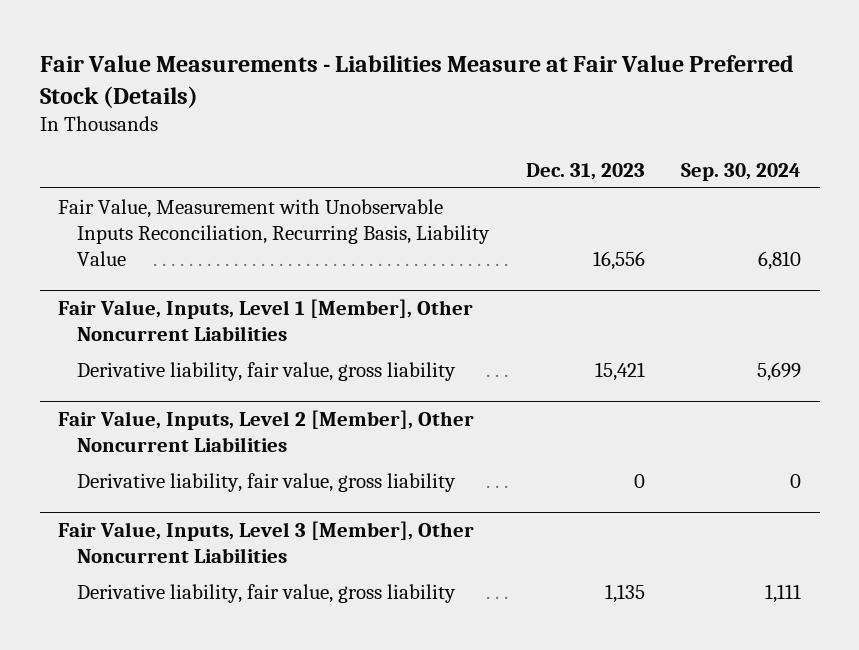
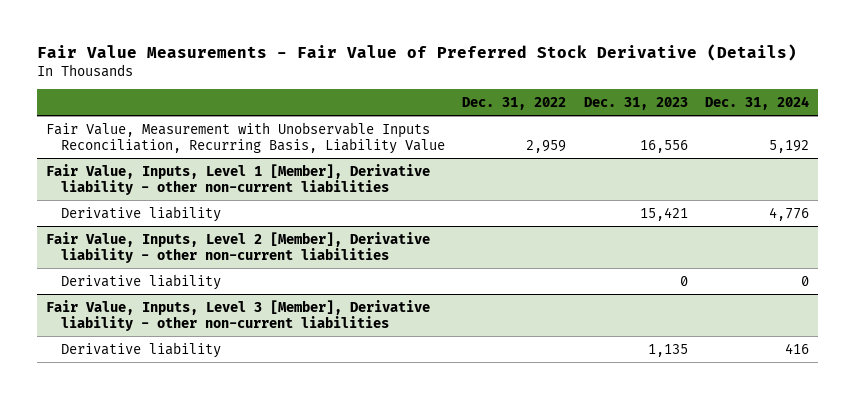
- Fair Value Measurements - Liabilities Measure at Fair Value Preferred Stock (Details)
+ Fair Value Measurements - Fair Value of Preferred Stock Derivative (Details)
- | Dec. 31, 2023 | Sep. 30, 2024
+ | Dec. 31, 2022 | Dec. 31, 2023 | Dec. 31, 2024
- Fair Value, Inputs, Level 1 [Member], Other Noncurrent Liabilities
- Derivative liability, fair value, gross liability | 15,421 | 5,699
- Fair Value, Inputs, Level 2 [Member], Other Noncurrent Liabilities
- Derivative liability, fair value, gross liability | 0 | 0
- Fair Value, Inputs, Level 3 [Member], Other Noncurrent Liabilities
- Derivative liability, fair value, gross liability | 1,135 | 1,111
+ Fair Value, Inputs, Level 1 [Member], Derivative liability - other non-current liabilities
+ Derivative liability | | 15,421 | 4,776
+ Fair Value, Inputs, Level 2 [Member], Derivative liability - other non-current liabilities
+ Derivative liability | | 0 | 0
+ Fair Value, Inputs, Level 3 [Member], Derivative liability - other non-current liabilities
+ Derivative liability | | 1,135 | 416

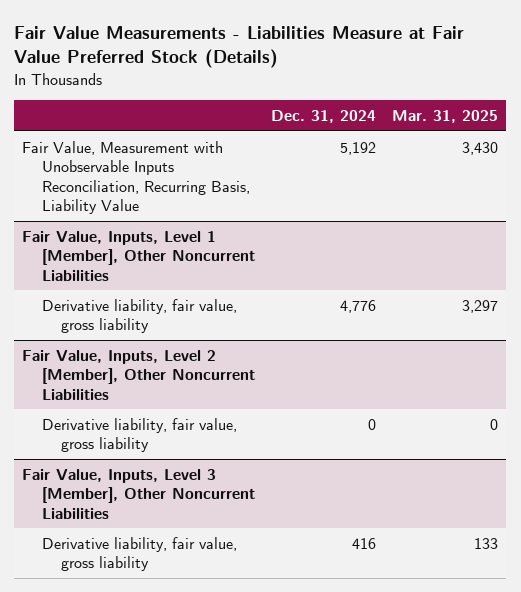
- Fair Value Measurements - Fair Value of Preferred Stock Derivative (Details)
+ Fair Value Measurements - Liabilities Measure at Fair Value Preferred Stock (Details)
- | Dec. 31, 2022 | Dec. 31, 2023 | Dec. 31, 2024
+ | Dec. 31, 2024 | Mar. 31, 2025
- Fair Value, Inputs, Level 1 [Member], Derivative liability - other non-current liabilities
- Derivative liability | | 15,421 | 4,776
- Fair Value, Inputs, Level 2 [Member], Derivative liability - other non-current liabilities
- Derivative liability | | 0 | 0
- Fair Value, Inputs, Level 3 [Member], Derivative liability - other non-current liabilities
- Derivative liability | | 1,135 | 416
+ Fair Value, Inputs, Level 1 [Member], Other Noncurrent Liabilities
+ Derivative liability, fair value, gross liability | 4,776 | 3,297
+ Fair Value, Inputs, Level 2 [Member], Other Noncurrent Liabilities
+ Derivative liability, fair value, gross liability | 0 | 0
+ Fair Value, Inputs, Level 3 [Member], Other Noncurrent Liabilities
+ Derivative liability, fair value, gross liability | 416 | 133

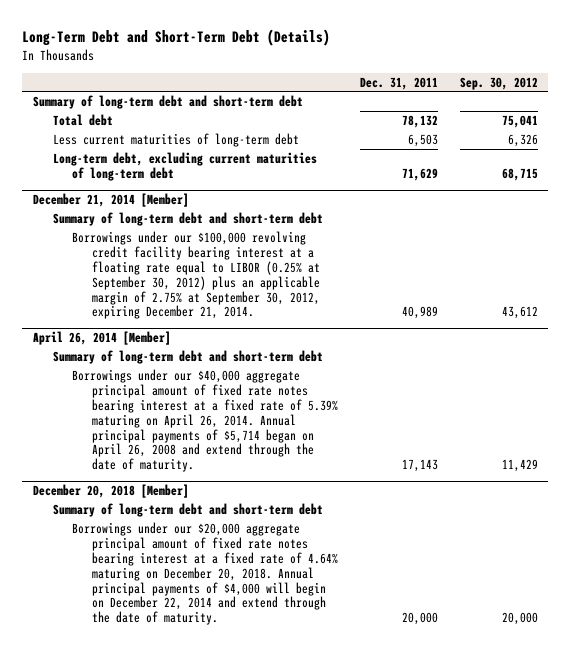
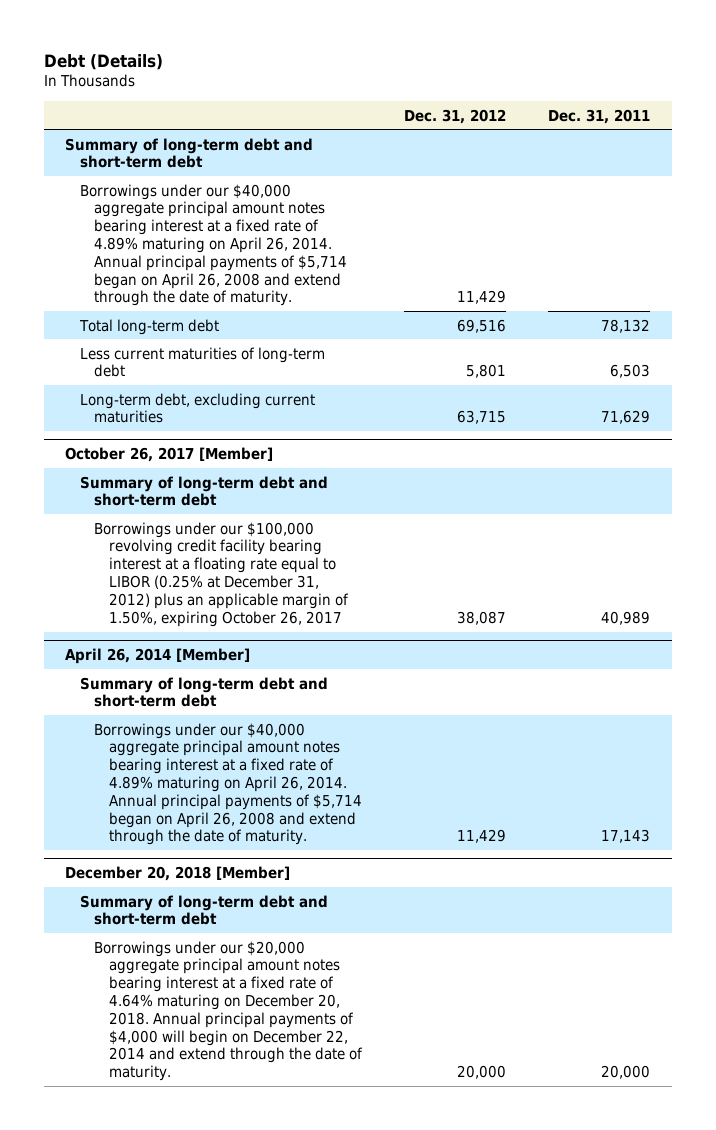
- Long-Term Debt and Short-Term Debt (Details)
+ Debt (Details)
- | Dec. 31, 2011 | Sep. 30, 2012
+ | Dec. 31, 2012 | Dec. 31, 2011
- Total debt | 78,132 | 75,041
+ Borrowings under our $40,000 aggregate principal amount notes bearing interest at a fixed rate of 4.89% maturing on April 26, 2014. Annual principal payments of $5,714 began on April 26, 2008 and extend through the date of maturity. | 11,429 |
+ Total long-term debt | 69,516 | 78,132
- Long-term debt, excluding current maturities of long-term debt | 71,629 | 68,715
- December 21, 2014 [Member]
+ Long-term debt, excluding current maturities | 63,715 | 71,629
+ October 26, 2017 [Member]
- Borrowings under our $100,000 revolving credit facility bearing interest at a floating rate equal to LIBOR (0.25% at September 30, 2012) plus an applicable margin of 2.75% at September 30, 2012, expiring December 21, 2014. | 40,989 | 43,612
+ Borrowings under our $100,000 revolving credit facility bearing interest at a floating rate equal to LIBOR (0.25% at December 31, 2012) plus an applicable margin of 1.50%, expiring October 26, 2017 | 38,087 | 40,989
@ April 26, 2014 [Member]
- Borrowings under our $40,000 aggregate principal amount of fixed rate notes bearing interest at a fixed rate of 5.39% maturing on April 26, 2014. Annual principal payments of $5,714 began on April 26, 2008 and extend through the date of maturity. | 17,143 | 11,429
+ Borrowings under our $40,000 aggregate principal amount notes bearing interest at a fixed rate of 4.89% maturing on April 26, 2014. Annual principal payments of $5,714 began on April 26, 2008 and extend through the date of maturity. | 11,429 | 17,143
@ December 20, 2018 [Member]
- Borrowings under our $20,000 aggregate principal amount of fixed rate notes bearing interest at a fixed rate of 4.64% maturing on December 20, 2018. Annual principal payments of $4,000 will begin on December 22, 2014 and extend through the date of maturity. | 20,000 | 20,000
+ Borrowings under our $20,000 aggregate principal amount notes bearing interest at a fixed rate of 4.64% maturing on December 20, 2018. Annual principal payments of $4,000 will begin on December 22, 2014 and extend through the date of maturity. | 20,000 | 20,000

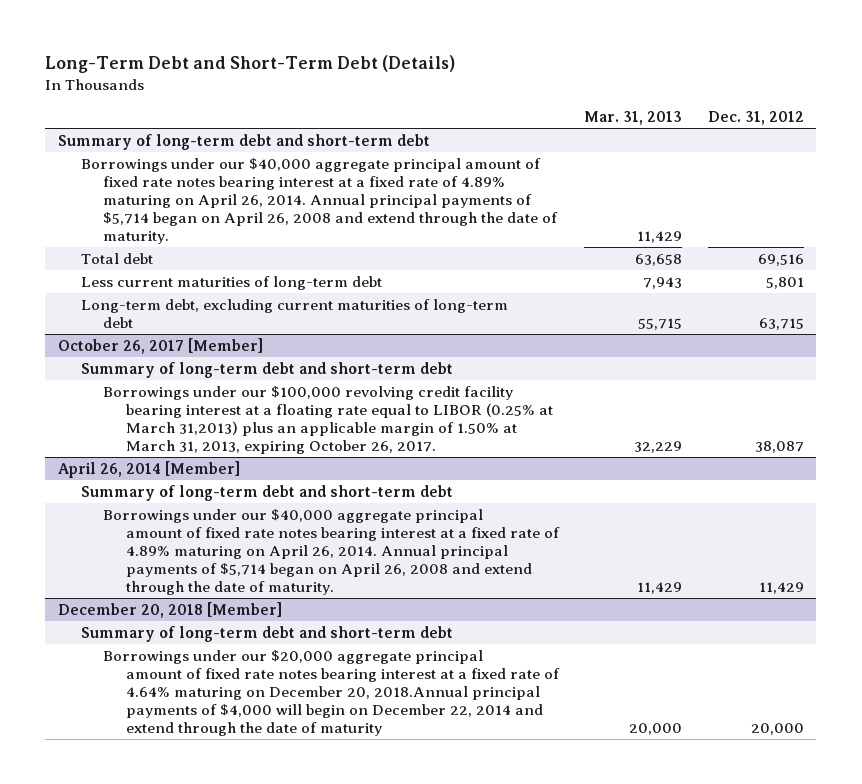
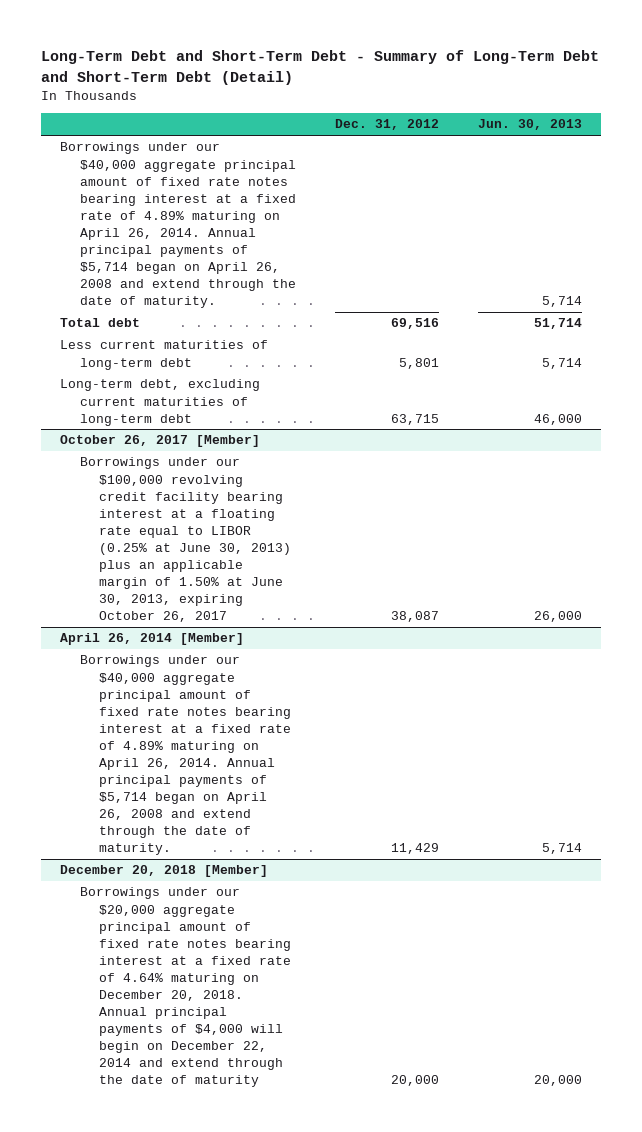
- Long-Term Debt and Short-Term Debt (Details)
+ Long-Term Debt and Short-Term Debt - Summary of Long-Term Debt and Short-Term Debt (Detail)
- | Mar. 31, 2013 | Dec. 31, 2012
+ | Dec. 31, 2012 | Jun. 30, 2013
- Summary of long-term debt and short-term debt
@ October 26, 2017 [Member]
- Summary of long-term debt and short-term debt
- Borrowings under our $100,000 revolving credit facility bearing interest at a floating rate equal to LIBOR (0.25% at March 31,2013) plus an applicable margin of 1.50% at March 31, 2013, expiring October 26, 2017. | 32,229 | 38,087
+ Borrowings under our $100,000 revolving credit facility bearing interest at a floating rate equal to LIBOR (0.25% at June 30, 2013) plus an applicable margin of 1.50% at June 30, 2013, expiring October 26, 2017 | 38,087 | 26,000
@ April 26, 2014 [Member]
- Summary of long-term debt and short-term debt
@ December 20, 2018 [Member]
- Summary of long-term debt and short-term debt
- Borrowings under our $20,000 aggregate principal amount of fixed rate notes bearing interest at a fixed rate of 4.64% maturing on December 20, 2018.Annual principal payments of $4,000 will begin on December 22, 2014 and extend through the date of maturity | 20,000 | 20,000
+ Borrowings under our $20,000 aggregate principal amount of fixed rate notes bearing interest at a fixed rate of 4.64% maturing on December 20, 2018. Annual principal payments of $4,000 will begin on December 22, 2014 and extend through the date of maturity | 20,000 | 20,000

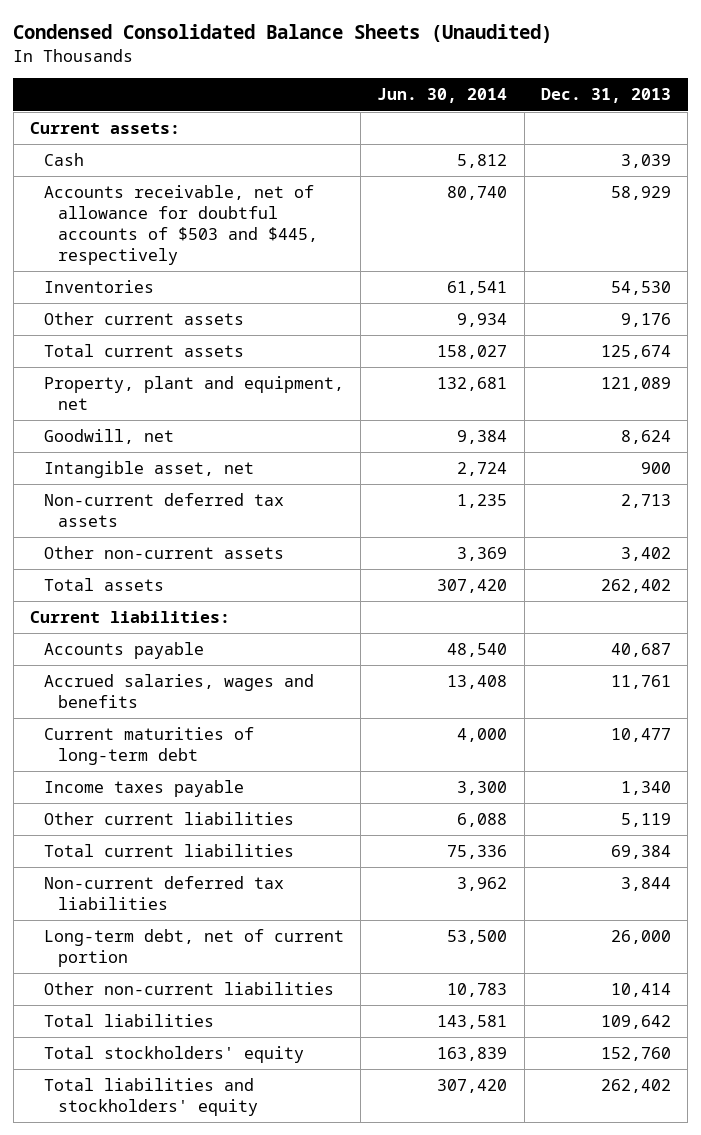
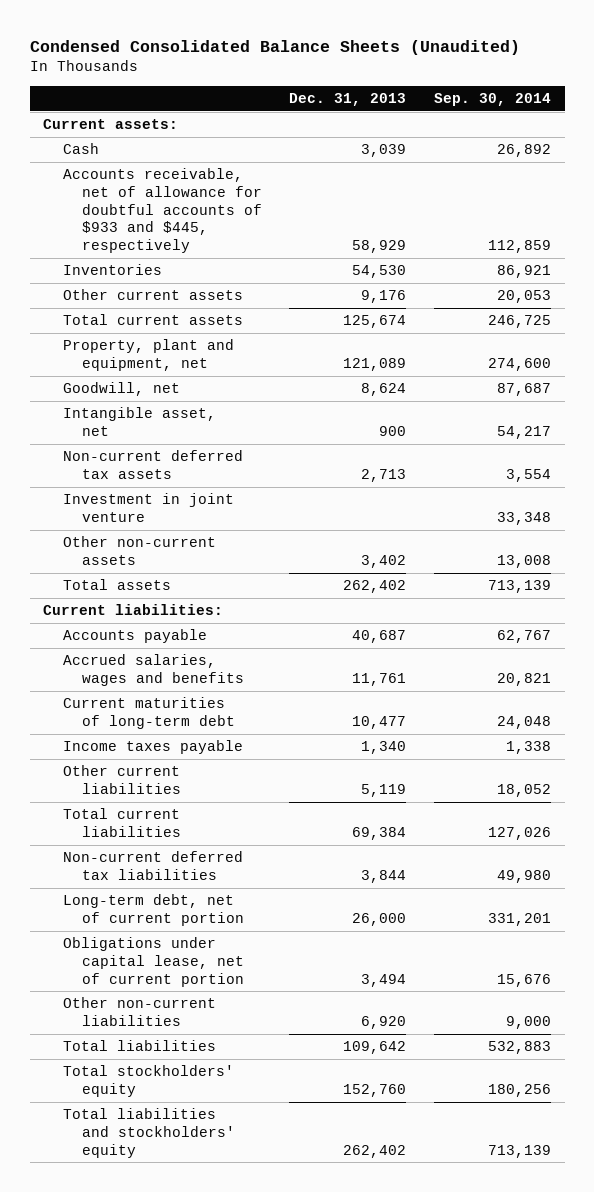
- | Jun. 30, 2014 | Dec. 31, 2013
+ | Dec. 31, 2013 | Sep. 30, 2014
- Accounts receivable, net of allowance for doubtful accounts of $503 and $445, respectively | 80,740 | 58,929
+ Accounts receivable, net of allowance for doubtful accounts of $933 and $445, respectively | 58,929 | 112,859
+ Investment in joint venture | | 33,348
- Other non-current liabilities | 10,783 | 10,414
+ Obligations under capital lease, net of current portion | 3,494 | 15,676
+ Other non-current liabilities | 6,920 | 9,000

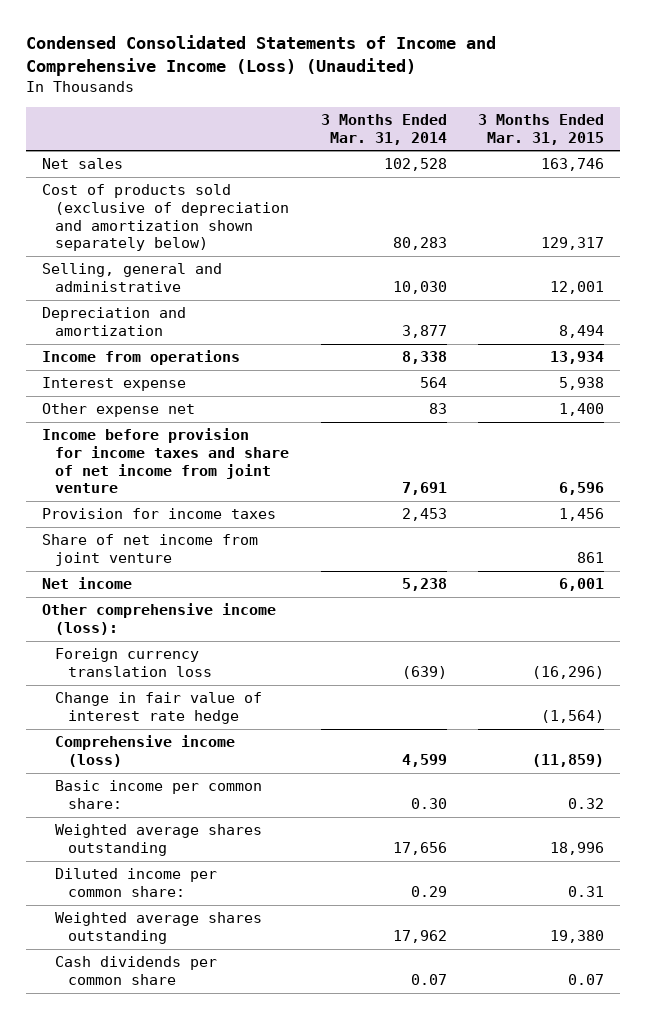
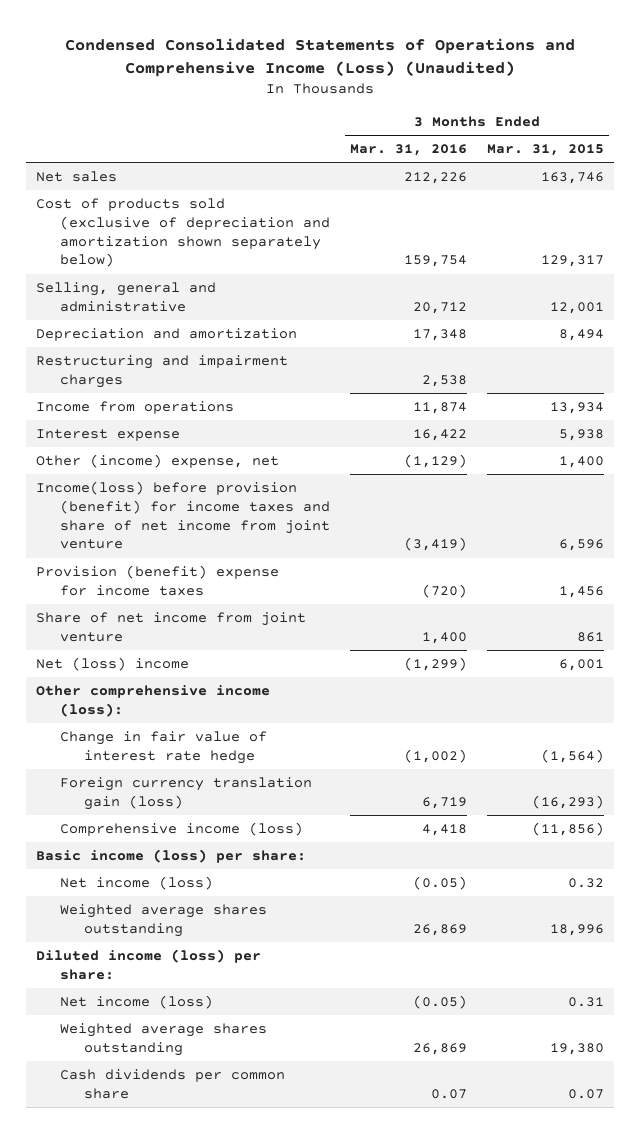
- Condensed Consolidated Statements of Income and Comprehensive Income (Loss) (Unaudited)
+ Condensed Consolidated Statements of Operations and Comprehensive Income (Loss) (Unaudited)
- | 3 Months Ended Mar. 31, 2014 | 3 Months Ended Mar. 31, 2015
+ | 3 Months Ended Mar. 31, 2016 | 3 Months Ended Mar. 31, 2015
+ Restructuring and impairment charges | 2,538 |
- Other expense net | 83 | 1,400
- Income before provision for income taxes and share of net income from joint venture | 7,691 | 6,596
- Provision for income taxes | 2,453 | 1,456
+ Other (income) expense, net | (1,129) | 1,400
+ Income(loss) before provision (benefit) for income taxes and share of net income from joint venture | (3,419) | 6,596
+ Provision (benefit) expense for income taxes | (720) | 1,456
- Net income | 5,238 | 6,001
+ Net (loss) income | (1,299) | 6,001
- Foreign currency translation loss | (639) | (16,296)
- Comprehensive income (loss) | 4,599 | (11,859)
- Basic income per common share: | 0.30 | 0.32
+ Foreign currency translation gain (loss) | 6,719 | (16,293)
+ Comprehensive income (loss) | 4,418 | (11,856)
+ Basic income (loss) per share:
+ Net income (loss) | (0.05) | 0.32
- Diluted income per common share: | 0.29 | 0.31
+ Diluted income (loss) per share:
+ Net income (loss) | (0.05) | 0.31

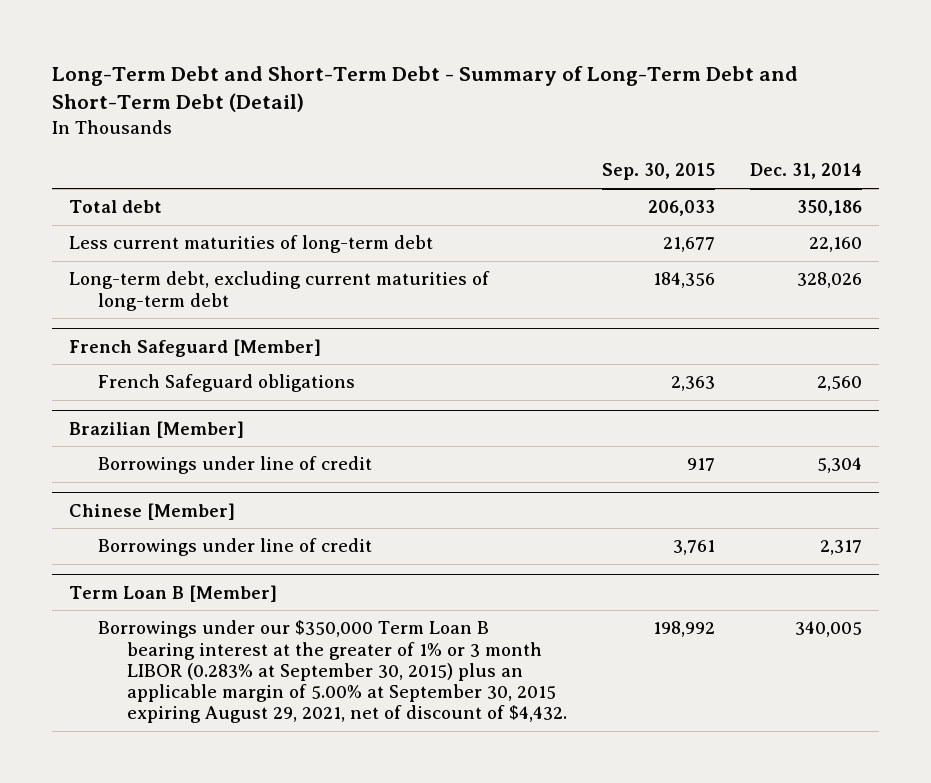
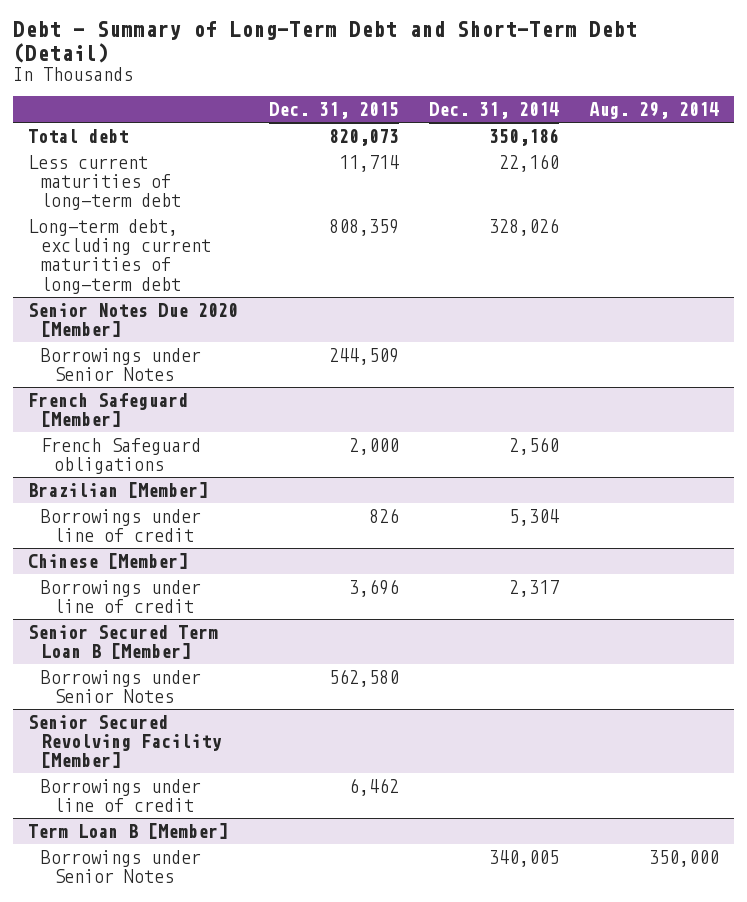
- Long-Term Debt and Short-Term Debt - Summary of Long-Term Debt and Short-Term Debt (Detail)
+ Debt - Summary of Long-Term Debt and Short-Term Debt (Detail)
- | Sep. 30, 2015 | Dec. 31, 2014
+ | Dec. 31, 2015 | Dec. 31, 2014 | Aug. 29, 2014
+ Senior Notes Due 2020 [Member]
+ Borrowings under Senior Notes | 244,509 | |
+ Senior Secured Term Loan B [Member]
+ Borrowings under Senior Notes | 562,580 | |
+ Senior Secured Revolving Facility [Member]
+ Borrowings under line of credit | 6,462 | |
@ Term Loan B [Member]
- Borrowings under our $350,000 Term Loan B bearing interest at the greater of 1% or 3 month LIBOR (0.283% at September 30, 2015) plus an applicable margin of 5.00% at September 30, 2015 expiring August 29, 2021, net of discount of $4,432. | 198,992 | 340,005
+ Borrowings under Senior Notes | | 340,005 | 350,000

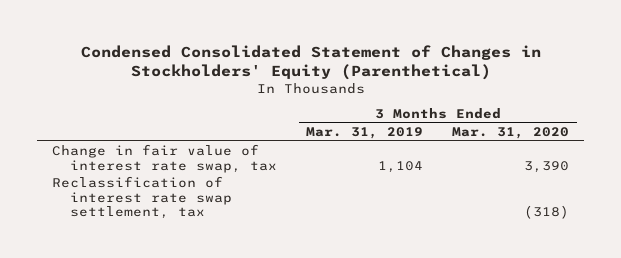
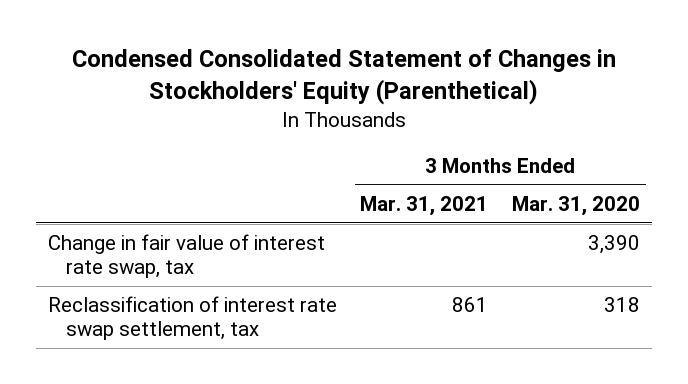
- | 3 Months Ended Mar. 31, 2019 | 3 Months Ended Mar. 31, 2020
+ | 3 Months Ended Mar. 31, 2021 | 3 Months Ended Mar. 31, 2020
- Reclassification of interest rate swap settlement, tax | | (318)
+ Reclassification of interest rate swap settlement, tax | 861 | 318

